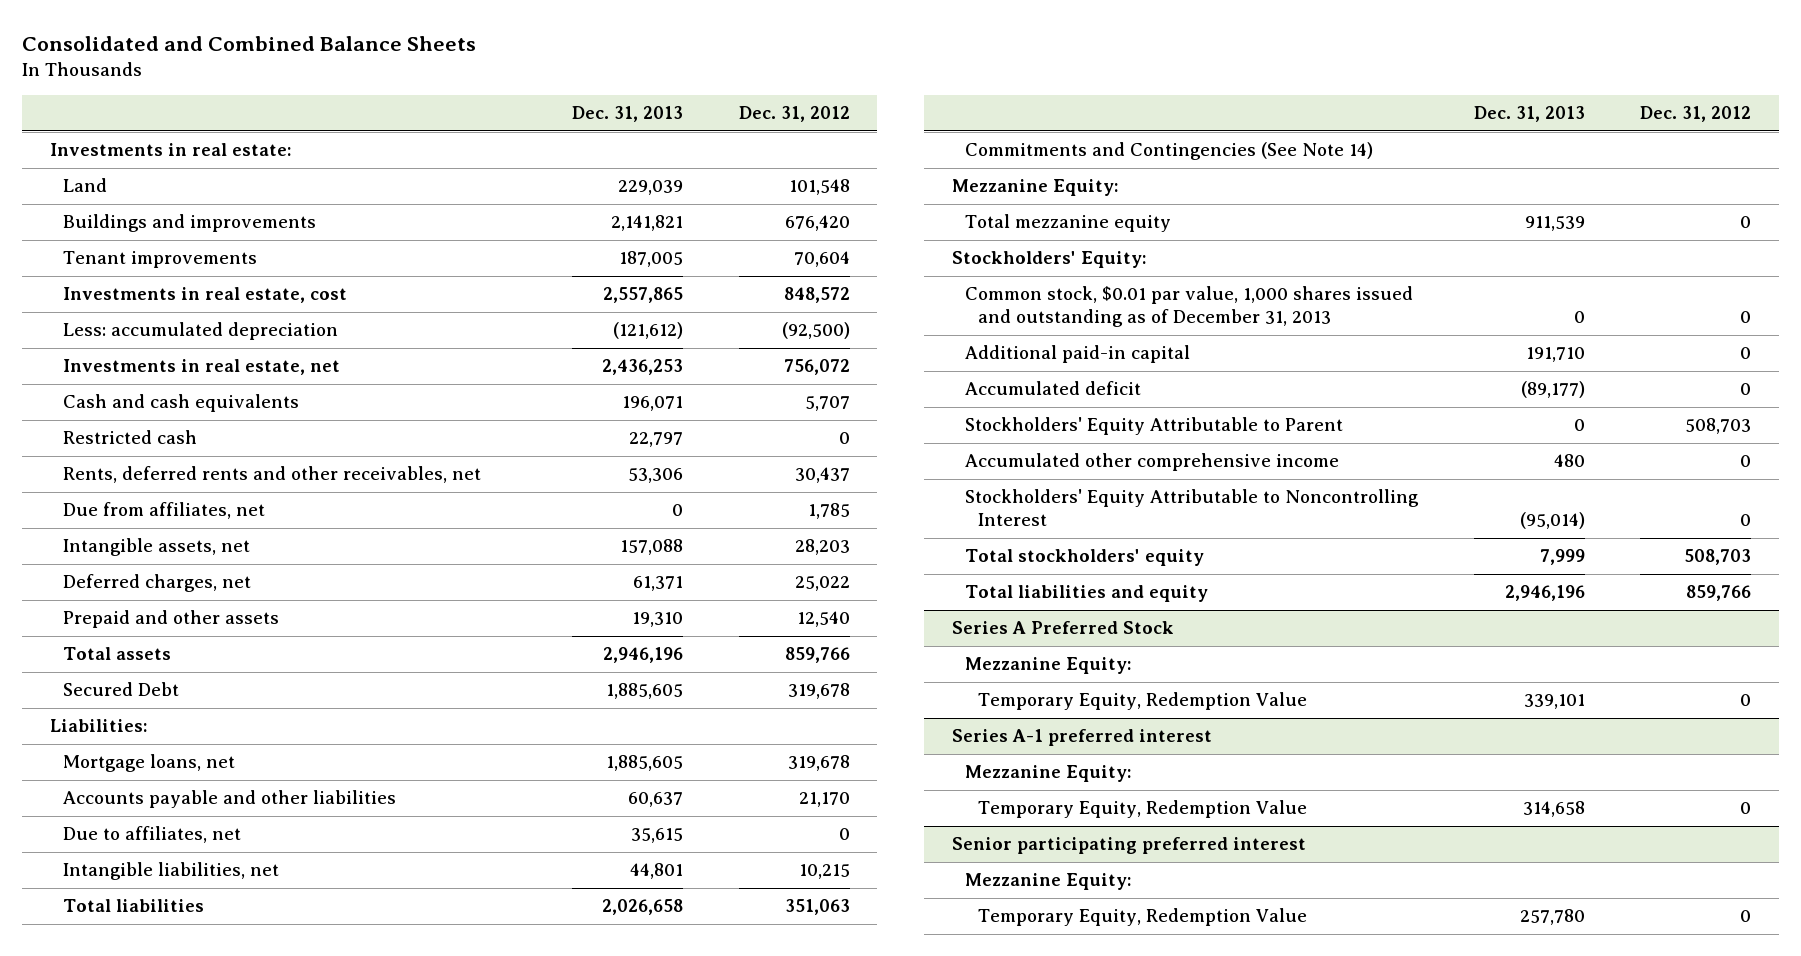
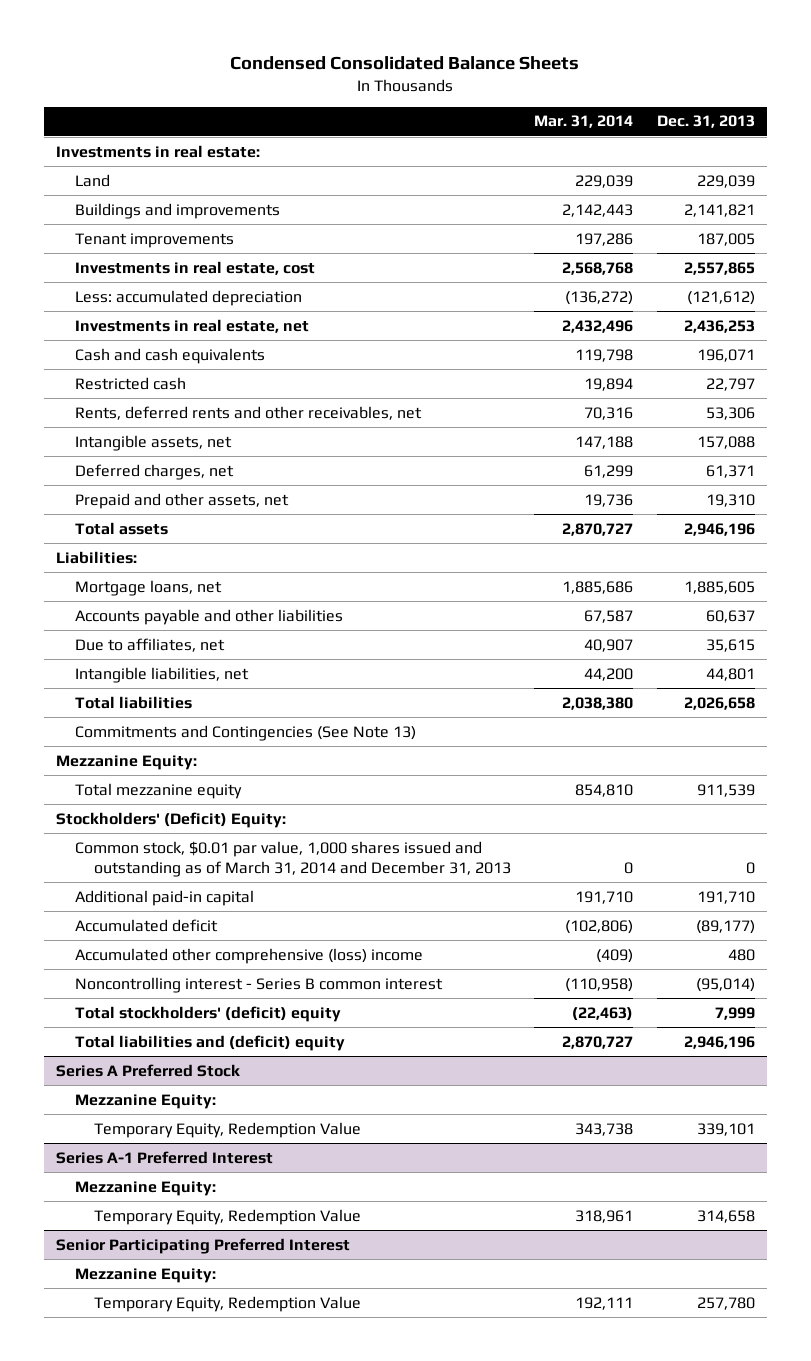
- Consolidated and Combined Balance Sheets
+ Condensed Consolidated Balance Sheets
- | Dec. 31, 2013 | Dec. 31, 2012
+ | Mar. 31, 2014 | Dec. 31, 2013
- Due from affiliates, net | 0 | 1,785
- Prepaid and other assets | 19,310 | 12,540
+ Prepaid and other assets, net | 19,736 | 19,310
- Secured Debt | 1,885,605 | 319,678
- Commitments and Contingencies (See Note 14)
+ Commitments and Contingencies (See Note 13)
- Stockholders' Equity:
- Common stock, $0.01 par value, 1,000 shares issued and outstanding as of December 31, 2013 | 0 | 0
+ Stockholders' (Deficit) Equity:
+ Common stock, $0.01 par value, 1,000 shares issued and outstanding as of March 31, 2014 and December 31, 2013 | 0 | 0
- Stockholders' Equity Attributable to Parent | 0 | 508,703
- Accumulated other comprehensive income | 480 | 0
- Stockholders' Equity Attributable to Noncontrolling Interest | (95,014) | 0
- Total stockholders' equity | 7,999 | 508,703
- Total liabilities and equity | 2,946,196 | 859,766
+ Accumulated other comprehensive (loss) income | (409) | 480
+ Noncontrolling interest - Series B common interest | (110,958) | (95,014)
+ Total stockholders' (deficit) equity | (22,463) | 7,999
+ Total liabilities and (deficit) equity | 2,870,727 | 2,946,196
- Series A-1 preferred interest
+ Series A-1 Preferred Interest
- Senior participating preferred interest
+ Senior Participating Preferred Interest

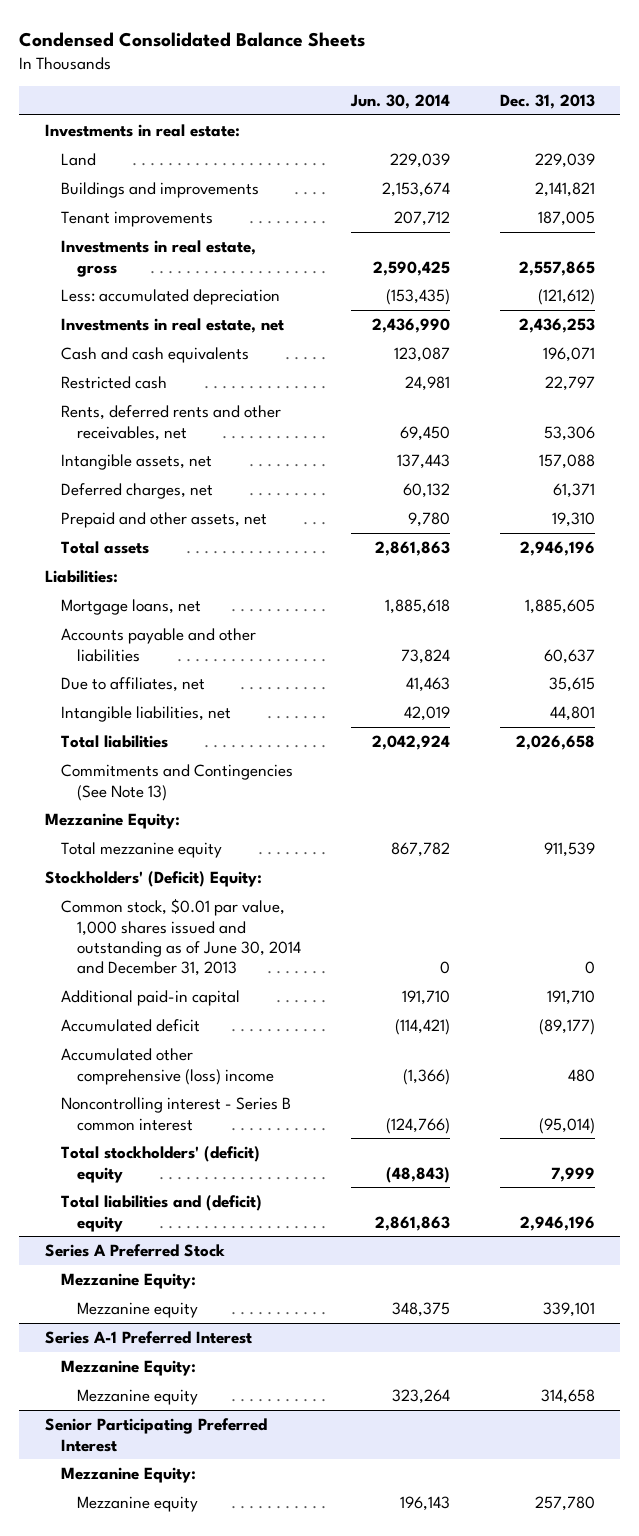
- | Mar. 31, 2014 | Dec. 31, 2013
+ | Jun. 30, 2014 | Dec. 31, 2013
- Investments in real estate, cost | 2,568,768 | 2,557,865
+ Investments in real estate, gross | 2,590,425 | 2,557,865
- Common stock, $0.01 par value, 1,000 shares issued and outstanding as of March 31, 2014 and December 31, 2013 | 0 | 0
+ Common stock, $0.01 par value, 1,000 shares issued and outstanding as of June 30, 2014 and December 31, 2013 | 0 | 0
@ Series A Preferred Stock
- Temporary Equity, Redemption Value | 343,738 | 339,101
+ Mezzanine equity | 348,375 | 339,101
@ Series A-1 Preferred Interest
- Temporary Equity, Redemption Value | 318,961 | 314,658
+ Mezzanine equity | 323,264 | 314,658
@ Senior Participating Preferred Interest
- Temporary Equity, Redemption Value | 192,111 | 257,780
+ Mezzanine equity | 196,143 | 257,780

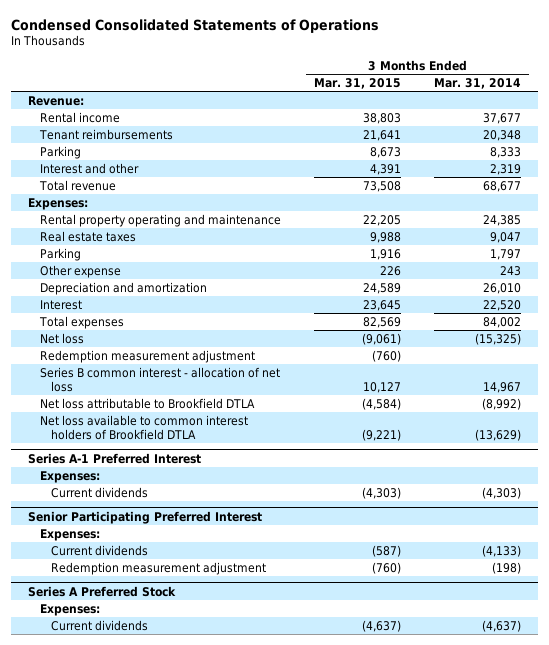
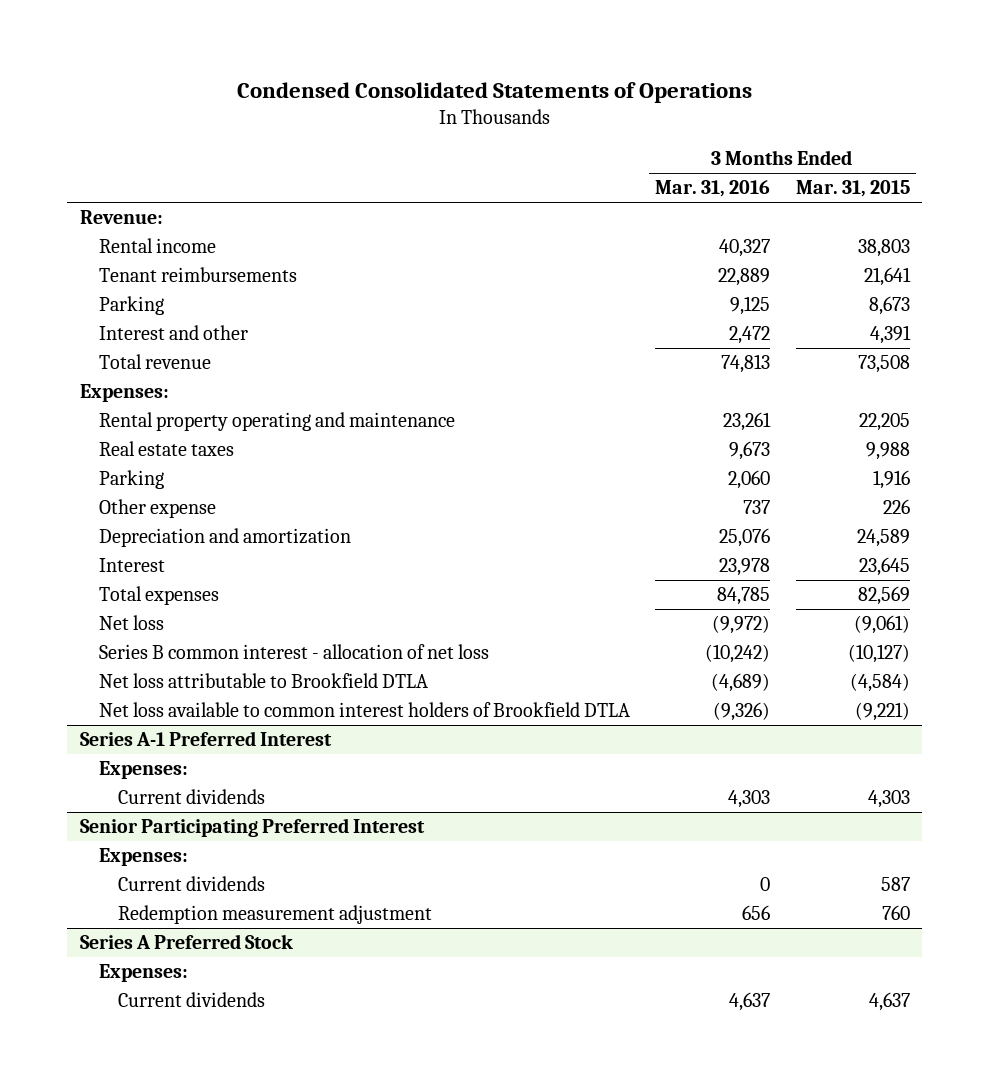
- | 3 Months Ended Mar. 31, 2015 | 3 Months Ended Mar. 31, 2014
+ | 3 Months Ended Mar. 31, 2016 | 3 Months Ended Mar. 31, 2015
- Redemption measurement adjustment | (760) |
- Series B common interest - allocation of net loss | 10,127 | 14,967
+ Series B common interest - allocation of net loss | (10,242) | (10,127)
@ Series A-1 Preferred Interest
- Current dividends | (4,303) | (4,303)
+ Current dividends | 4,303 | 4,303
@ Senior Participating Preferred Interest
- Current dividends | (587) | (4,133)
- Redemption measurement adjustment | (760) | (198)
+ Current dividends | 0 | 587
+ Redemption measurement adjustment | 656 | 760
@ Series A Preferred Stock
- Current dividends | (4,637) | (4,637)
+ Current dividends | 4,637 | 4,637

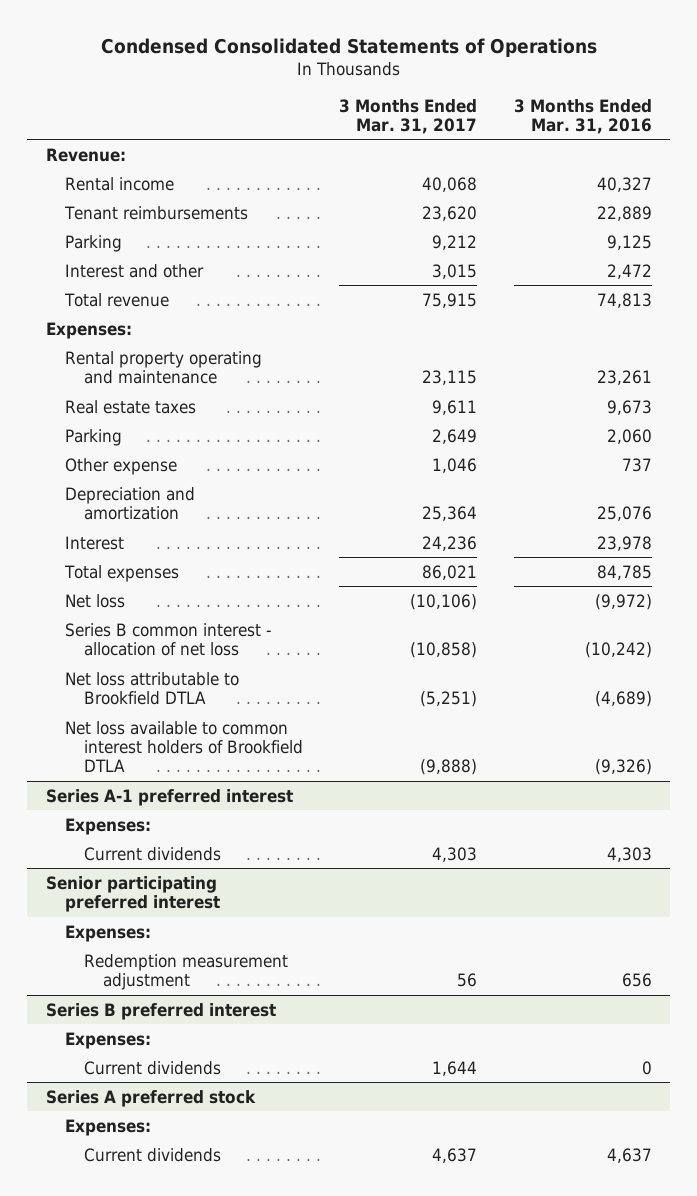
- | 3 Months Ended Mar. 31, 2016 | 3 Months Ended Mar. 31, 2015
+ | 3 Months Ended Mar. 31, 2017 | 3 Months Ended Mar. 31, 2016
- Series A-1 Preferred Interest
+ Series A-1 preferred interest
- Senior Participating Preferred Interest
+ Senior participating preferred interest
- Current dividends | 0 | 587
- Series A Preferred Stock
+ Series B preferred interest
+ Current dividends | 1,644 | 0
+ Series A preferred stock
+ Expenses:

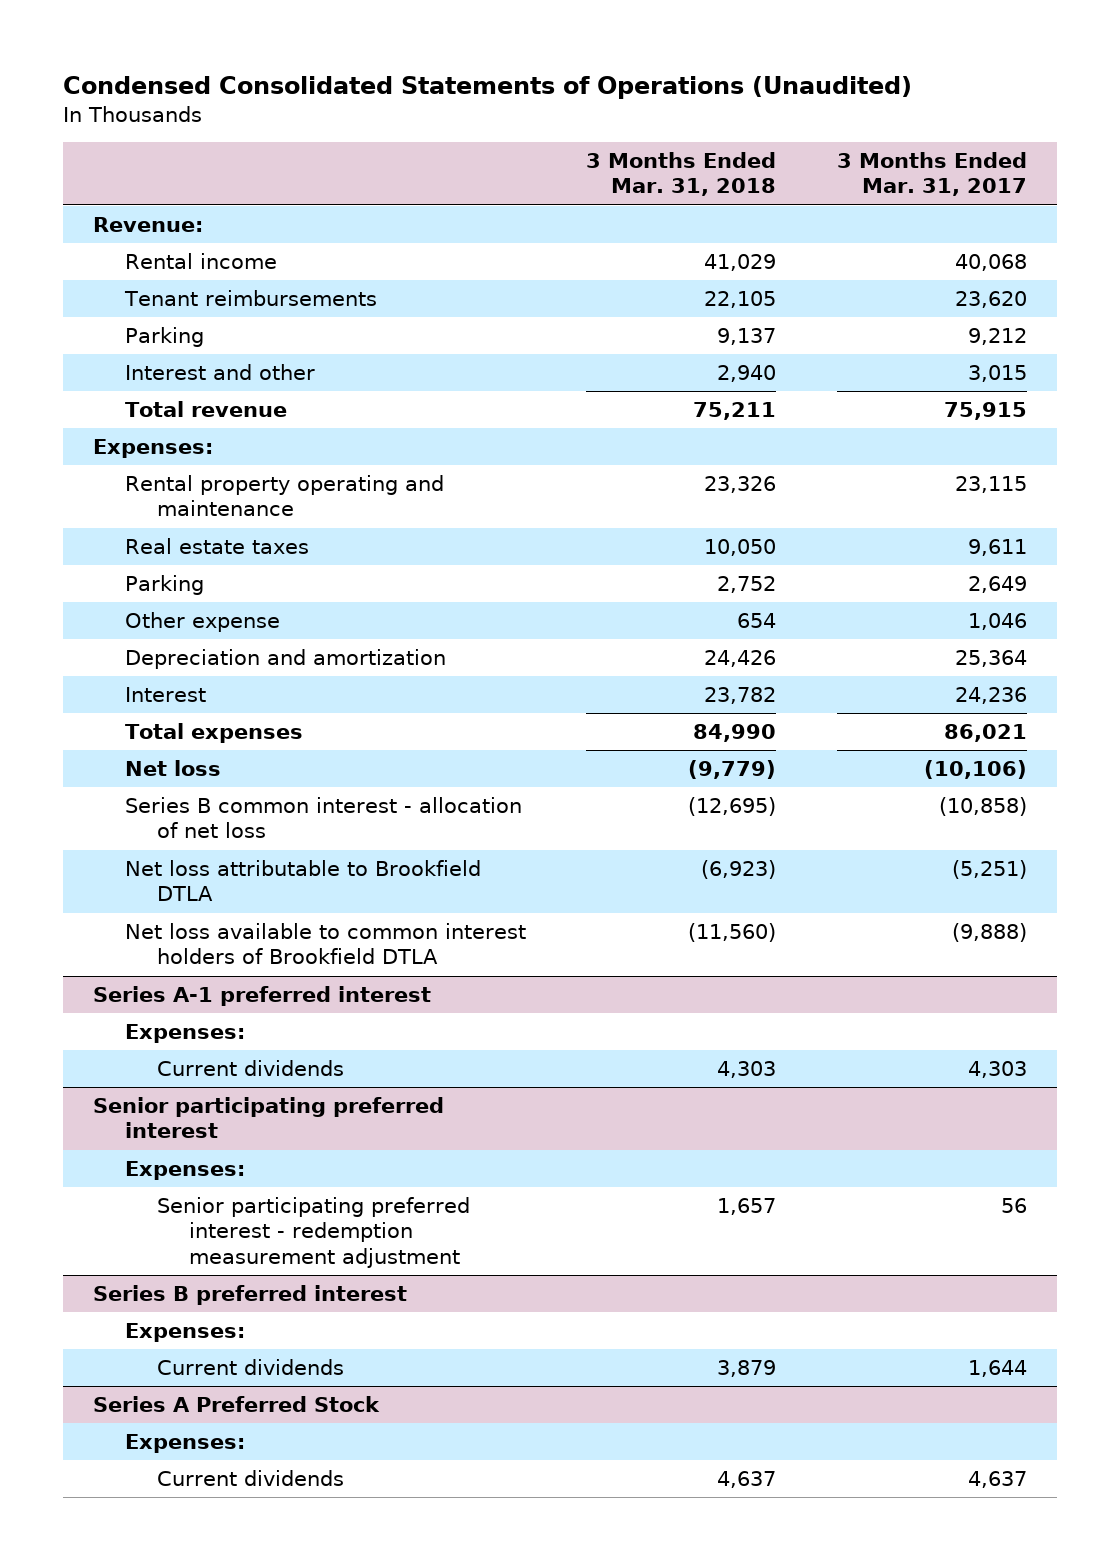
- Condensed Consolidated Statements of Operations
+ Condensed Consolidated Statements of Operations (Unaudited)
- | 3 Months Ended Mar. 31, 2017 | 3 Months Ended Mar. 31, 2016
+ | 3 Months Ended Mar. 31, 2018 | 3 Months Ended Mar. 31, 2017
@ Senior participating preferred interest
- Redemption measurement adjustment | 56 | 656
+ Senior participating preferred interest - redemption measurement adjustment | 1,657 | 56
- Series A preferred stock
+ Series A Preferred Stock

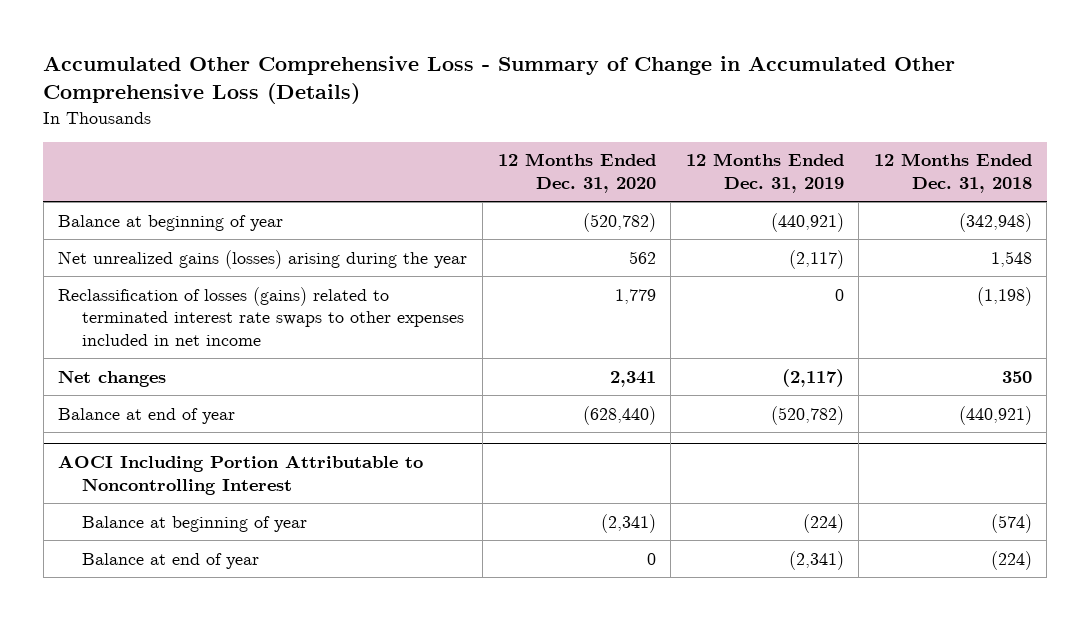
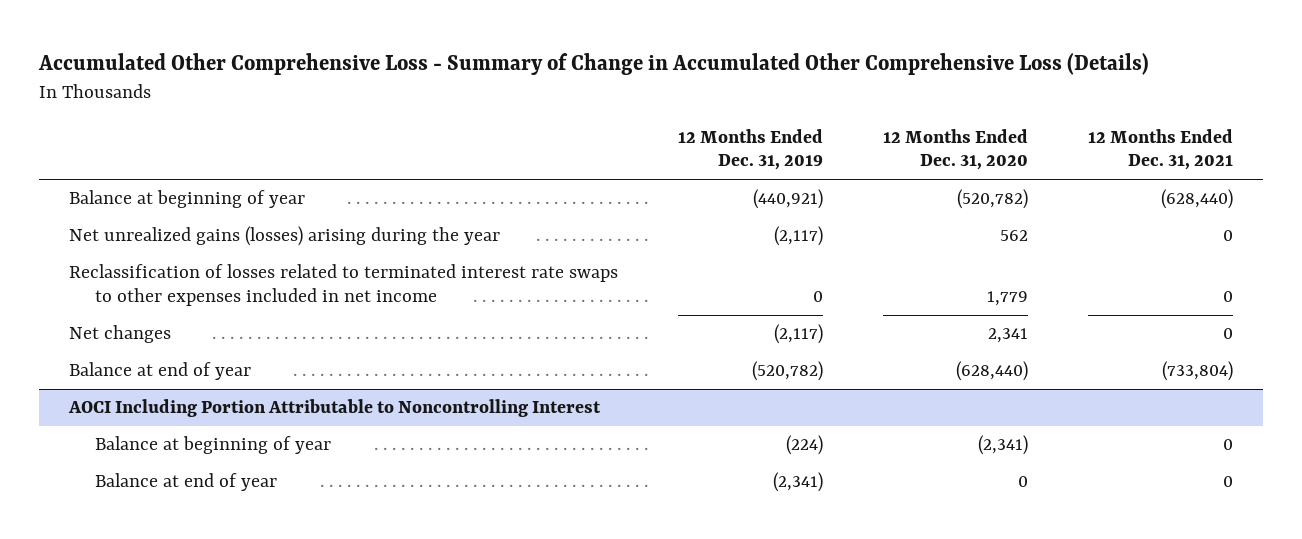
- | 12 Months Ended Dec. 31, 2020 | 12 Months Ended Dec. 31, 2019 | 12 Months Ended Dec. 31, 2018
+ | 12 Months Ended Dec. 31, 2019 | 12 Months Ended Dec. 31, 2020 | 12 Months Ended Dec. 31, 2021
- Reclassification of losses (gains) related to terminated interest rate swaps to other expenses included in net income | 1,779 | 0 | (1,198)
+ Reclassification of losses related to terminated interest rate swaps to other expenses included in net income | 0 | 1,779 | 0

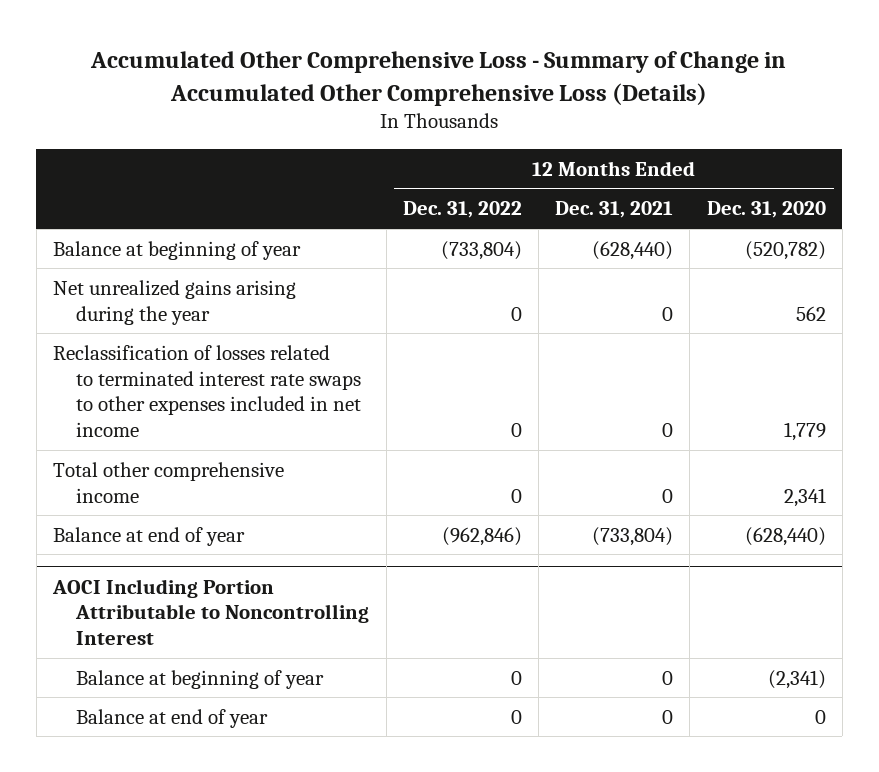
- | 12 Months Ended Dec. 31, 2019 | 12 Months Ended Dec. 31, 2020 | 12 Months Ended Dec. 31, 2021
+ | 12 Months Ended Dec. 31, 2022 | 12 Months Ended Dec. 31, 2021 | 12 Months Ended Dec. 31, 2020
- Net unrealized gains (losses) arising during the year | (2,117) | 562 | 0
+ Net unrealized gains arising during the year | 0 | 0 | 562
- Net changes | (2,117) | 2,341 | 0
+ Total other comprehensive income | 0 | 0 | 2,341

